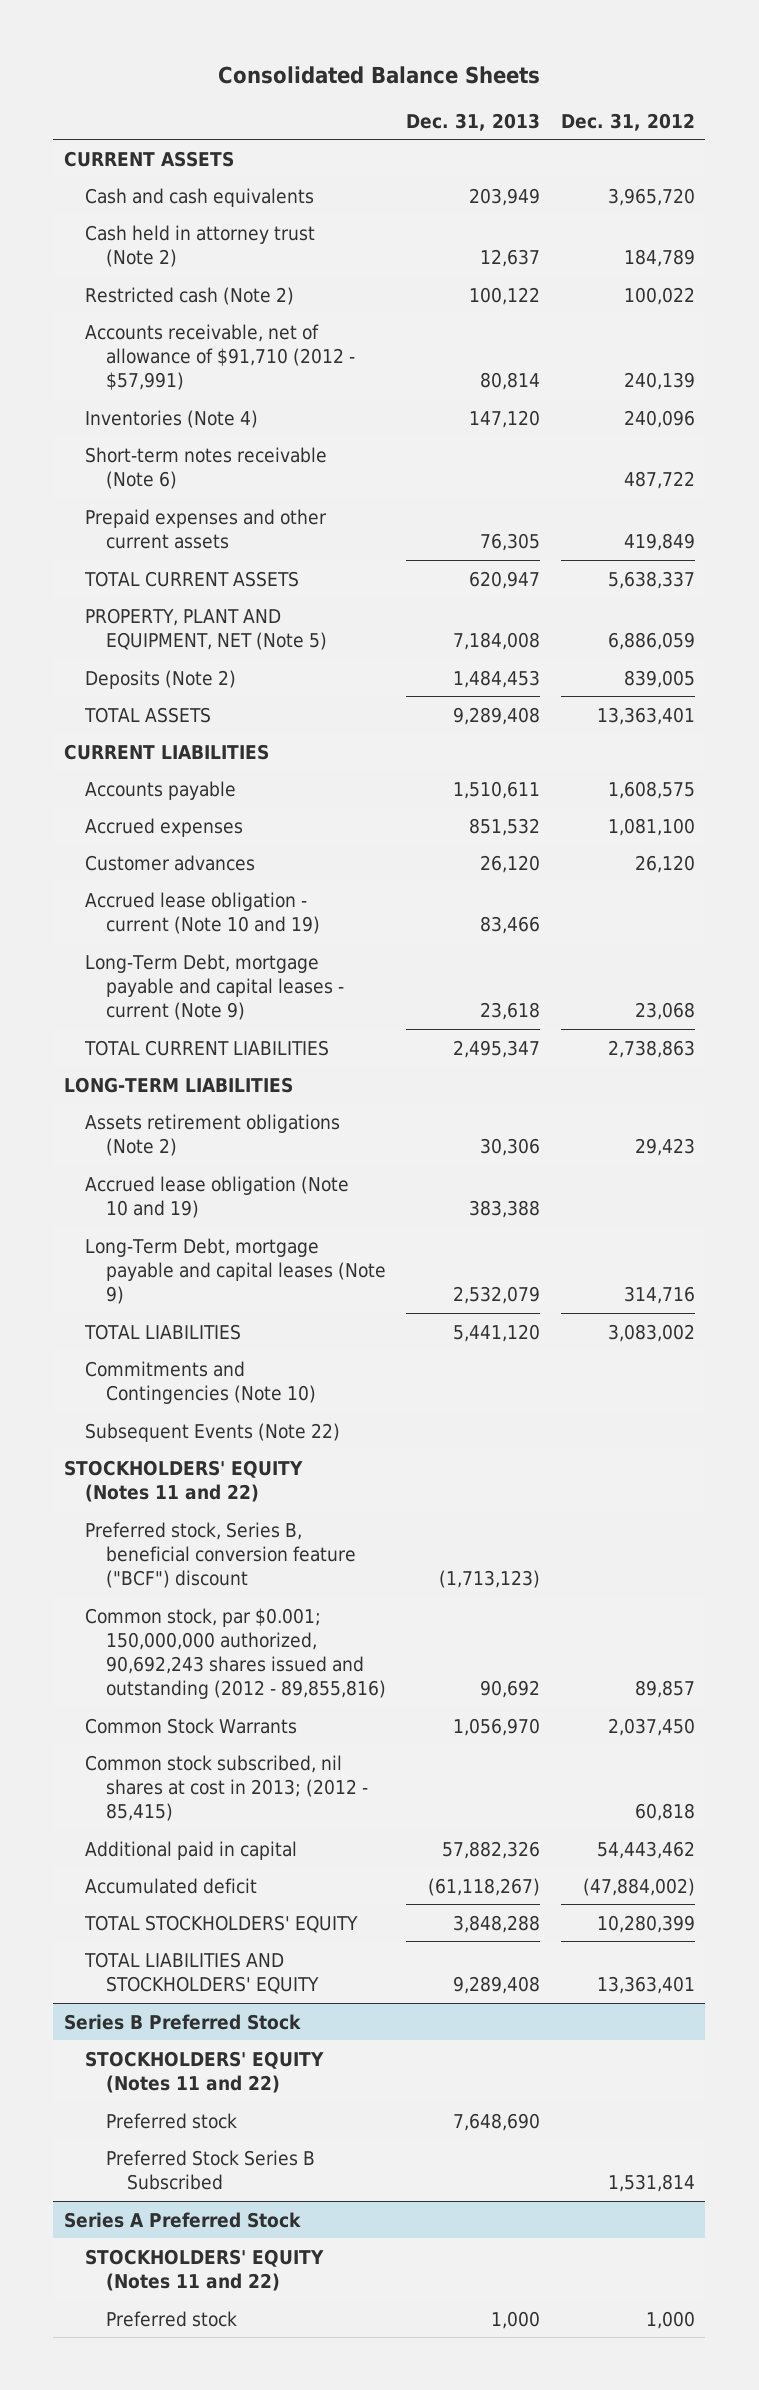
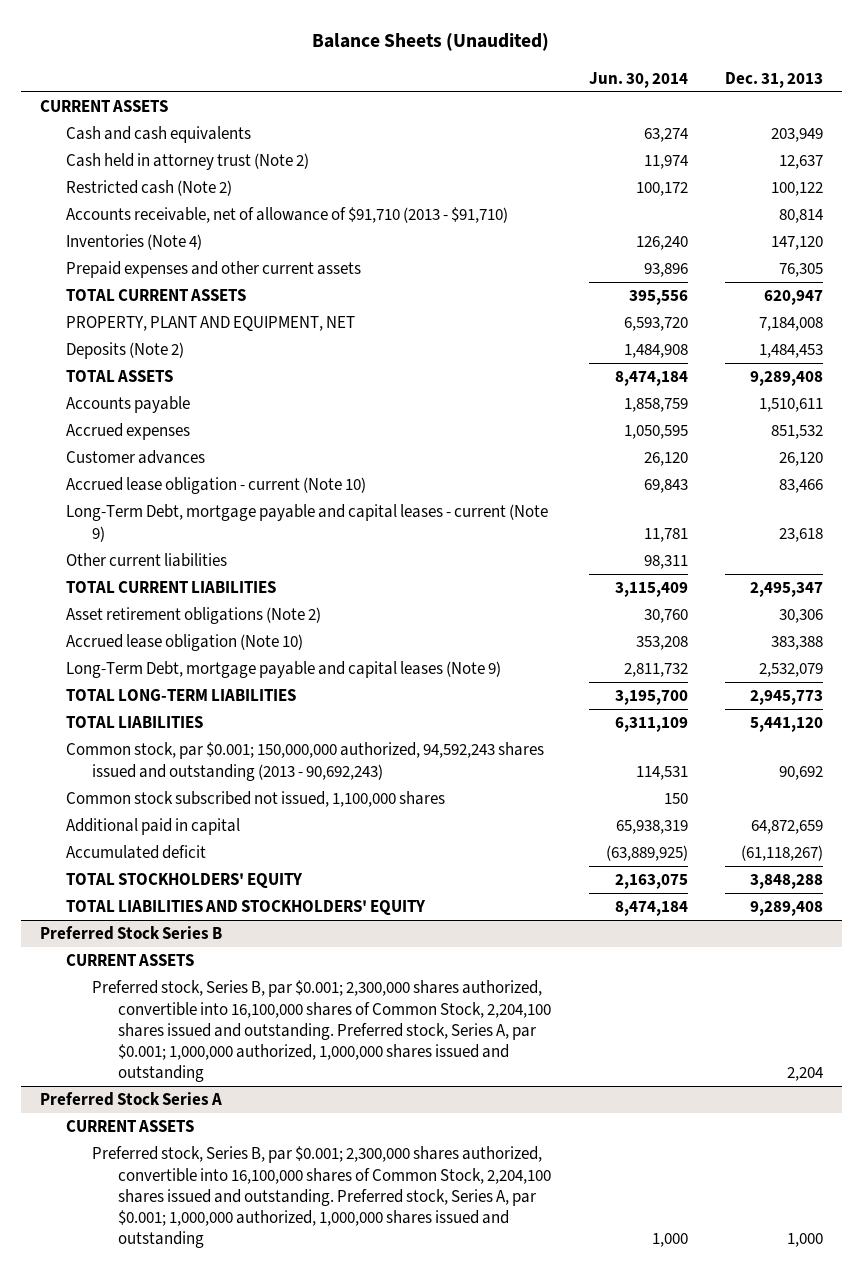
- Consolidated Balance Sheets
+ Balance Sheets (Unaudited)
- | Dec. 31, 2013 | Dec. 31, 2012
+ | Jun. 30, 2014 | Dec. 31, 2013
- Accounts receivable, net of allowance of $91,710 (2012 - $57,991) | 80,814 | 240,139
+ Accounts receivable, net of allowance of $91,710 (2013 - $91,710) | | 80,814
- Short-term notes receivable (Note 6) | | 487,722
- PROPERTY, PLANT AND EQUIPMENT, NET (Note 5) | 7,184,008 | 6,886,059
+ PROPERTY, PLANT AND EQUIPMENT, NET | 6,593,720 | 7,184,008
- CURRENT LIABILITIES
- Accrued lease obligation - current (Note 10 and 19) | 83,466 |
+ Accrued lease obligation - current (Note 10) | 69,843 | 83,466
+ Other current liabilities | 98,311 |
- LONG-TERM LIABILITIES
- Assets retirement obligations (Note 2) | 30,306 | 29,423
- Accrued lease obligation (Note 10 and 19) | 383,388 |
+ Asset retirement obligations (Note 2) | 30,760 | 30,306
+ Accrued lease obligation (Note 10) | 353,208 | 383,388
+ TOTAL LONG-TERM LIABILITIES | 3,195,700 | 2,945,773
- Commitments and Contingencies (Note 10)
- Subsequent Events (Note 22)
- STOCKHOLDERS' EQUITY (Notes 11 and 22)
- Preferred stock, Series B, beneficial conversion feature ("BCF") discount | (1,713,123) |
- Common stock, par $0.001; 150,000,000 authorized, 90,692,243 shares issued and outstanding (2012 - 89,855,816) | 90,692 | 89,857
- Common Stock Warrants | 1,056,970 | 2,037,450
- Common stock subscribed, nil shares at cost in 2013; (2012 - 85,415) | | 60,818
- Additional paid in capital | 57,882,326 | 54,443,462
+ Common stock, par $0.001; 150,000,000 authorized, 94,592,243 shares issued and outstanding (2013 - 90,692,243) | 114,531 | 90,692
+ Common stock subscribed not issued, 1,100,000 shares | 150 |
+ Additional paid in capital | 65,938,319 | 64,872,659
- Series B Preferred Stock
- STOCKHOLDERS' EQUITY (Notes 11 and 22)
- Preferred stock | 7,648,690 |
- Preferred Stock Series B Subscribed | | 1,531,814
- Series A Preferred Stock
- STOCKHOLDERS' EQUITY (Notes 11 and 22)
- Preferred stock | 1,000 | 1,000
+ Preferred Stock Series B
+ CURRENT ASSETS
+ Preferred stock, Series B, par $0.001; 2,300,000 shares authorized, convertible into 16,100,000 shares of Common Stock, 2,204,100 shares issued and outstanding. Preferred stock, Series A, par $0.001; 1,000,000 authorized, 1,000,000 shares issued and outstanding | | 2,204
+ Preferred Stock Series A
+ CURRENT ASSETS
+ Preferred stock, Series B, par $0.001; 2,300,000 shares authorized, convertible into 16,100,000 shares of Common Stock, 2,204,100 shares issued and outstanding. Preferred stock, Series A, par $0.001; 1,000,000 authorized, 1,000,000 shares issued and outstanding | 1,000 | 1,000

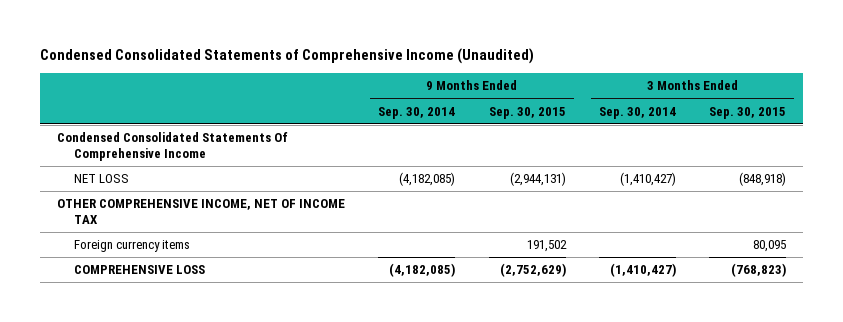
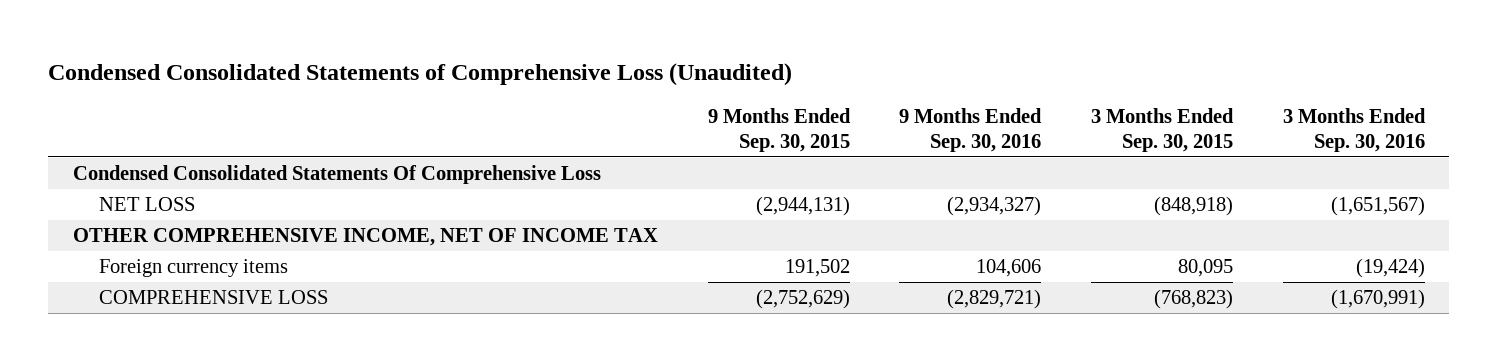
- Condensed Consolidated Statements of Comprehensive Income (Unaudited)
+ Condensed Consolidated Statements of Comprehensive Loss (Unaudited)
- | 9 Months Ended Sep. 30, 2014 | 9 Months Ended Sep. 30, 2015 | 3 Months Ended Sep. 30, 2014 | 3 Months Ended Sep. 30, 2015
+ | 9 Months Ended Sep. 30, 2015 | 9 Months Ended Sep. 30, 2016 | 3 Months Ended Sep. 30, 2015 | 3 Months Ended Sep. 30, 2016
- Condensed Consolidated Statements Of Comprehensive Income
+ Condensed Consolidated Statements Of Comprehensive Loss

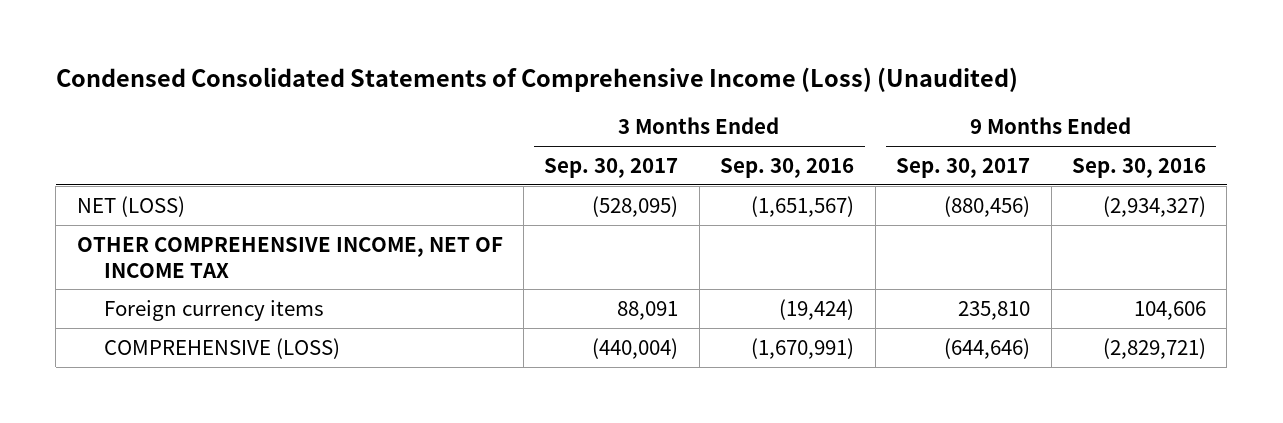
- Condensed Consolidated Statements of Comprehensive Loss (Unaudited)
+ Condensed Consolidated Statements of Comprehensive Income (Loss) (Unaudited)
- | 9 Months Ended Sep. 30, 2015 | 9 Months Ended Sep. 30, 2016 | 3 Months Ended Sep. 30, 2015 | 3 Months Ended Sep. 30, 2016
+ | 3 Months Ended Sep. 30, 2017 | 3 Months Ended Sep. 30, 2016 | 9 Months Ended Sep. 30, 2017 | 9 Months Ended Sep. 30, 2016
- Condensed Consolidated Statements Of Comprehensive Loss
- NET LOSS | (2,944,131) | (2,934,327) | (848,918) | (1,651,567)
+ NET (LOSS) | (528,095) | (1,651,567) | (880,456) | (2,934,327)
- COMPREHENSIVE LOSS | (2,752,629) | (2,829,721) | (768,823) | (1,670,991)
+ COMPREHENSIVE (LOSS) | (440,004) | (1,670,991) | (644,646) | (2,829,721)

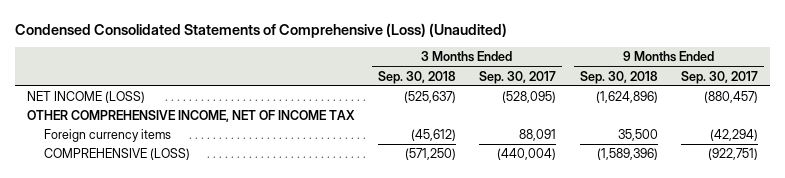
- Condensed Consolidated Statements of Comprehensive Income (Loss) (Unaudited)
+ Condensed Consolidated Statements of Comprehensive (Loss) (Unaudited)
- | 3 Months Ended Sep. 30, 2017 | 3 Months Ended Sep. 30, 2016 | 9 Months Ended Sep. 30, 2017 | 9 Months Ended Sep. 30, 2016
+ | 3 Months Ended Sep. 30, 2018 | 3 Months Ended Sep. 30, 2017 | 9 Months Ended Sep. 30, 2018 | 9 Months Ended Sep. 30, 2017
- NET (LOSS) | (528,095) | (1,651,567) | (880,456) | (2,934,327)
+ NET INCOME (LOSS) | (525,637) | (528,095) | (1,624,896) | (880,457)
- Foreign currency items | 88,091 | (19,424) | 235,810 | 104,606
- COMPREHENSIVE (LOSS) | (440,004) | (1,670,991) | (644,646) | (2,829,721)
+ Foreign currency items | (45,612) | 88,091 | 35,500 | (42,294)
+ COMPREHENSIVE (LOSS) | (571,250) | (440,004) | (1,589,396) | (922,751)

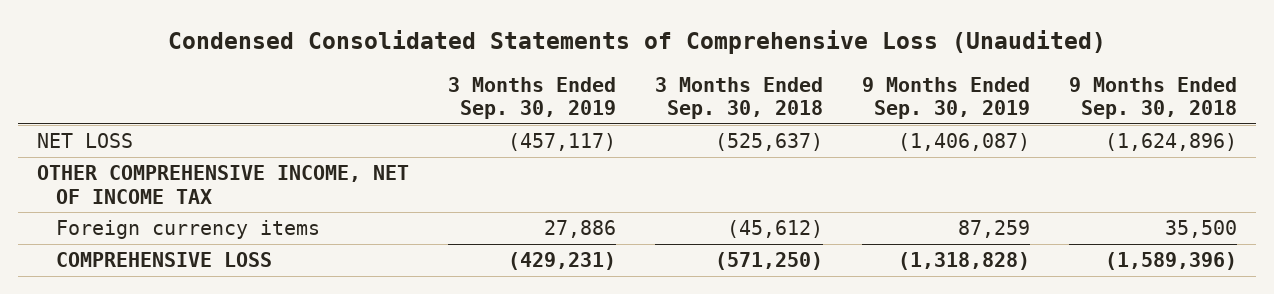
- Condensed Consolidated Statements of Comprehensive (Loss) (Unaudited)
+ Condensed Consolidated Statements of Comprehensive Loss (Unaudited)
- | 3 Months Ended Sep. 30, 2018 | 3 Months Ended Sep. 30, 2017 | 9 Months Ended Sep. 30, 2018 | 9 Months Ended Sep. 30, 2017
+ | 3 Months Ended Sep. 30, 2019 | 3 Months Ended Sep. 30, 2018 | 9 Months Ended Sep. 30, 2019 | 9 Months Ended Sep. 30, 2018
- NET INCOME (LOSS) | (525,637) | (528,095) | (1,624,896) | (880,457)
+ NET LOSS | (457,117) | (525,637) | (1,406,087) | (1,624,896)
- COMPREHENSIVE (LOSS) | (571,250) | (440,004) | (1,589,396) | (922,751)
+ COMPREHENSIVE LOSS | (429,231) | (571,250) | (1,318,828) | (1,589,396)

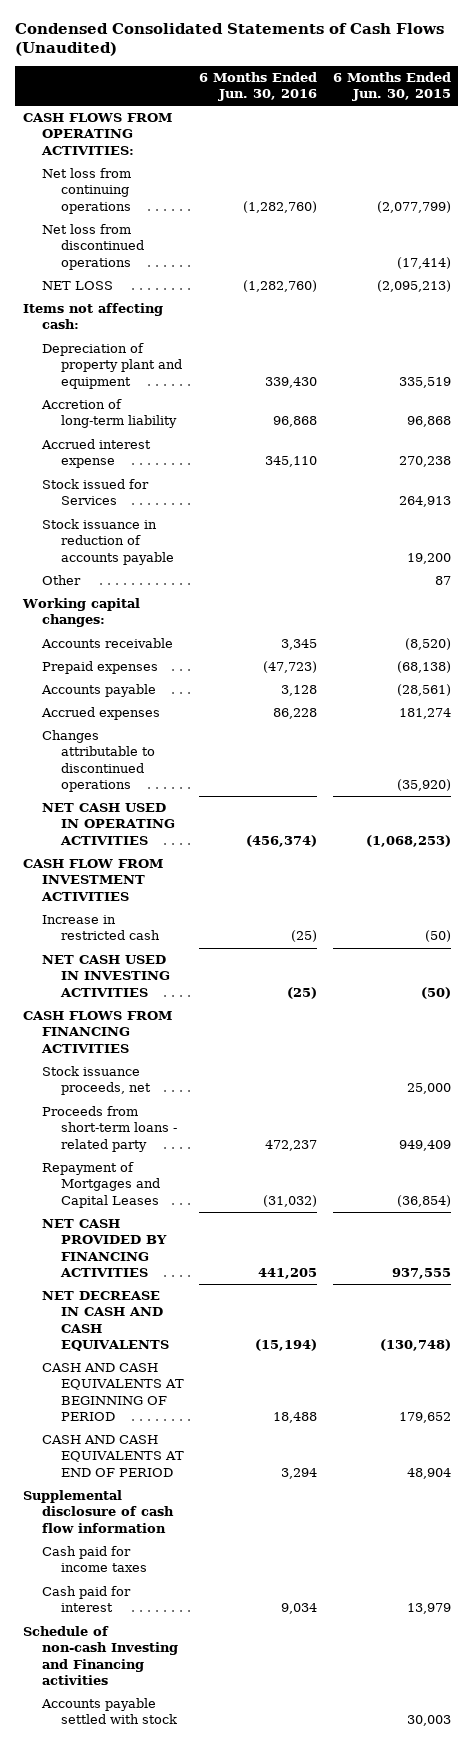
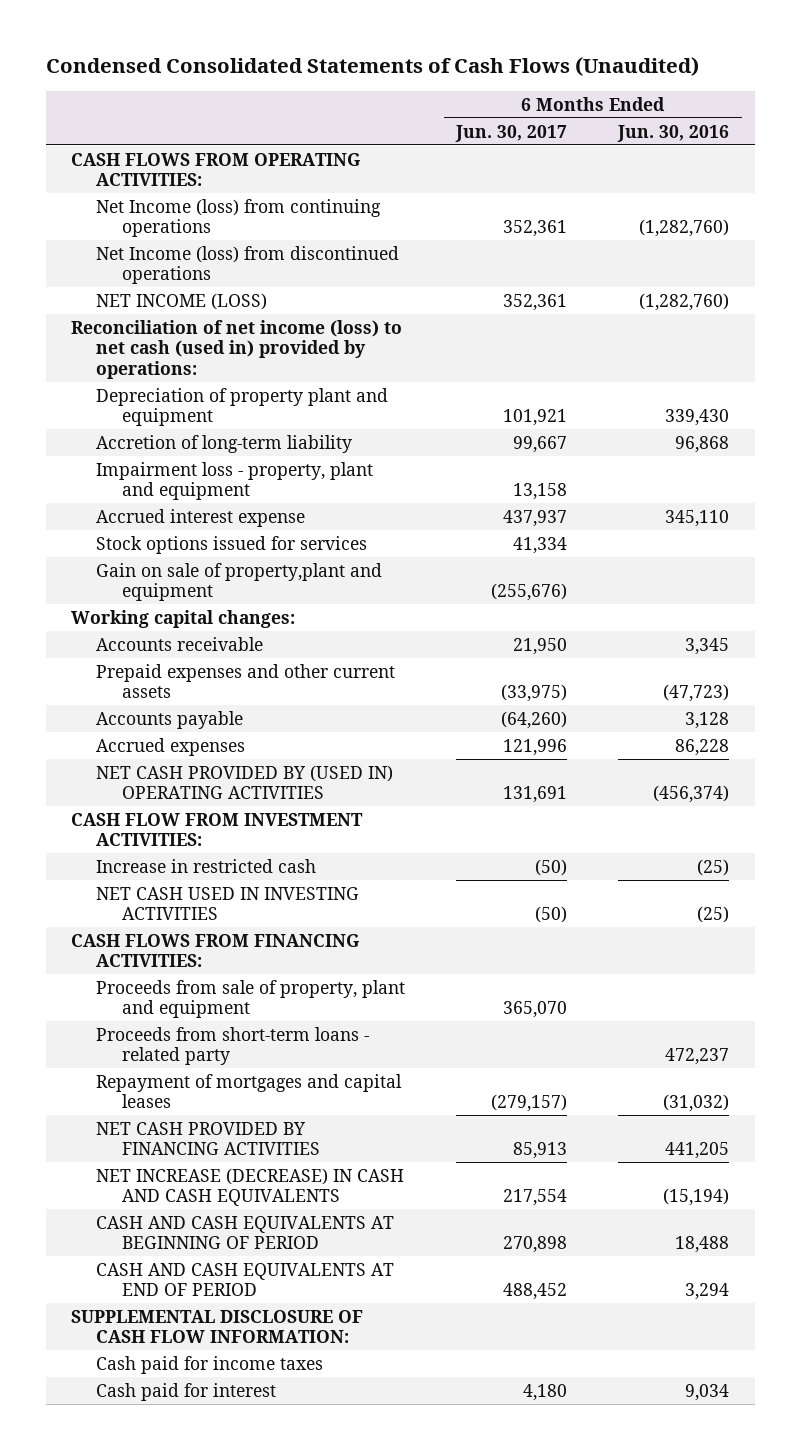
- | 6 Months Ended Jun. 30, 2016 | 6 Months Ended Jun. 30, 2015
+ | 6 Months Ended Jun. 30, 2017 | 6 Months Ended Jun. 30, 2016
- Net loss from continuing operations | (1,282,760) | (2,077,799)
- Net loss from discontinued operations | | (17,414)
- NET LOSS | (1,282,760) | (2,095,213)
- Items not affecting cash:
+ Net Income (loss) from continuing operations | 352,361 | (1,282,760)
+ Net Income (loss) from discontinued operations
+ NET INCOME (LOSS) | 352,361 | (1,282,760)
+ Reconciliation of net income (loss) to net cash (used in) provided by operations:
+ Impairment loss - property, plant and equipment | 13,158 |
- Stock issued for Services | | 264,913
- Stock issuance in reduction of accounts payable | | 19,200
- Other | | 87
+ Stock options issued for services | 41,334 |
+ Gain on sale of property,plant and equipment | (255,676) |
- Prepaid expenses | (47,723) | (68,138)
+ Prepaid expenses and other current assets | (33,975) | (47,723)
- Changes attributable to discontinued operations | | (35,920)
- NET CASH USED IN OPERATING ACTIVITIES | (456,374) | (1,068,253)
- CASH FLOW FROM INVESTMENT ACTIVITIES
+ NET CASH PROVIDED BY (USED IN) OPERATING ACTIVITIES | 131,691 | (456,374)
+ CASH FLOW FROM INVESTMENT ACTIVITIES:
- CASH FLOWS FROM FINANCING ACTIVITIES
- Stock issuance proceeds, net | | 25,000
+ CASH FLOWS FROM FINANCING ACTIVITIES:
+ Proceeds from sale of property, plant and equipment | 365,070 |
- Repayment of Mortgages and Capital Leases | (31,032) | (36,854)
+ Repayment of mortgages and capital leases | (279,157) | (31,032)
- NET DECREASE IN CASH AND CASH EQUIVALENTS | (15,194) | (130,748)
+ NET INCREASE (DECREASE) IN CASH AND CASH EQUIVALENTS | 217,554 | (15,194)
- Supplemental disclosure of cash flow information
+ SUPPLEMENTAL DISCLOSURE OF CASH FLOW INFORMATION:
- Schedule of non-cash Investing and Financing activities
- Accounts payable settled with stock | | 30,003

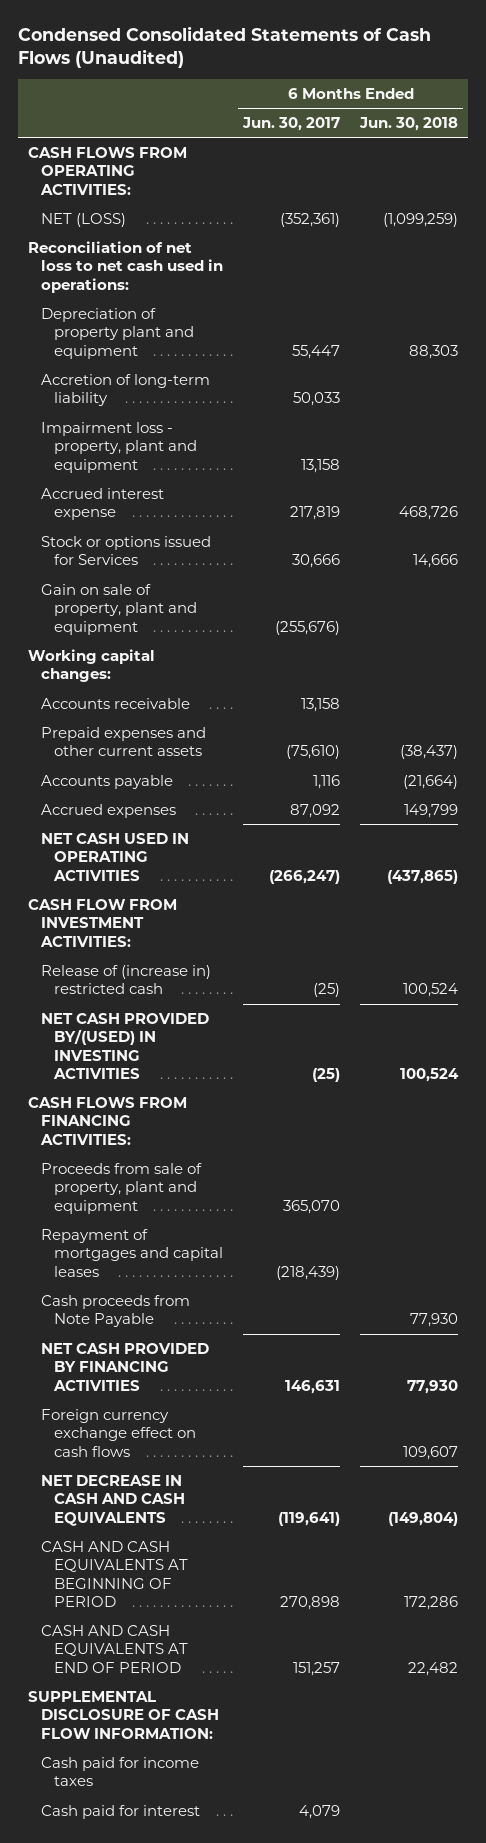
- | 6 Months Ended Jun. 30, 2017 | 6 Months Ended Jun. 30, 2016
+ | 6 Months Ended Jun. 30, 2017 | 6 Months Ended Jun. 30, 2018
- Net Income (loss) from continuing operations | 352,361 | (1,282,760)
- Net Income (loss) from discontinued operations
- NET INCOME (LOSS) | 352,361 | (1,282,760)
- Reconciliation of net income (loss) to net cash (used in) provided by operations:
- Depreciation of property plant and equipment | 101,921 | 339,430
- Accretion of long-term liability | 99,667 | 96,868
+ NET (LOSS) | (352,361) | (1,099,259)
+ Reconciliation of net loss to net cash used in operations:
+ Depreciation of property plant and equipment | 55,447 | 88,303
+ Accretion of long-term liability | 50,033 |
- Accrued interest expense | 437,937 | 345,110
- Stock options issued for services | 41,334 |
- Gain on sale of property,plant and equipment | (255,676) |
+ Accrued interest expense | 217,819 | 468,726
+ Stock or options issued for Services | 30,666 | 14,666
+ Gain on sale of property, plant and equipment | (255,676) |
- Accounts receivable | 21,950 | 3,345
- Prepaid expenses and other current assets | (33,975) | (47,723)
- Accounts payable | (64,260) | 3,128
- Accrued expenses | 121,996 | 86,228
- NET CASH PROVIDED BY (USED IN) OPERATING ACTIVITIES | 131,691 | (456,374)
+ Accounts receivable | 13,158 |
+ Prepaid expenses and other current assets | (75,610) | (38,437)
+ Accounts payable | 1,116 | (21,664)
+ Accrued expenses | 87,092 | 149,799
+ NET CASH USED IN OPERATING ACTIVITIES | (266,247) | (437,865)
- Increase in restricted cash | (50) | (25)
- NET CASH USED IN INVESTING ACTIVITIES | (50) | (25)
+ Release of (increase in) restricted cash | (25) | 100,524
+ NET CASH PROVIDED BY/(USED) IN INVESTING ACTIVITIES | (25) | 100,524
- Proceeds from short-term loans - related party | | 472,237
- Repayment of mortgages and capital leases | (279,157) | (31,032)
- NET CASH PROVIDED BY FINANCING ACTIVITIES | 85,913 | 441,205
- NET INCREASE (DECREASE) IN CASH AND CASH EQUIVALENTS | 217,554 | (15,194)
+ Repayment of mortgages and capital leases | (218,439) |
+ Cash proceeds from Note Payable | | 77,930
+ NET CASH PROVIDED BY FINANCING ACTIVITIES | 146,631 | 77,930
+ Foreign currency exchange effect on cash flows | | 109,607
+ NET DECREASE IN CASH AND CASH EQUIVALENTS | (119,641) | (149,804)
- CASH AND CASH EQUIVALENTS AT END OF PERIOD | 488,452 | 3,294
+ CASH AND CASH EQUIVALENTS AT END OF PERIOD | 151,257 | 22,482
- Cash paid for interest | 4,180 | 9,034
+ Cash paid for interest | 4,079 |

